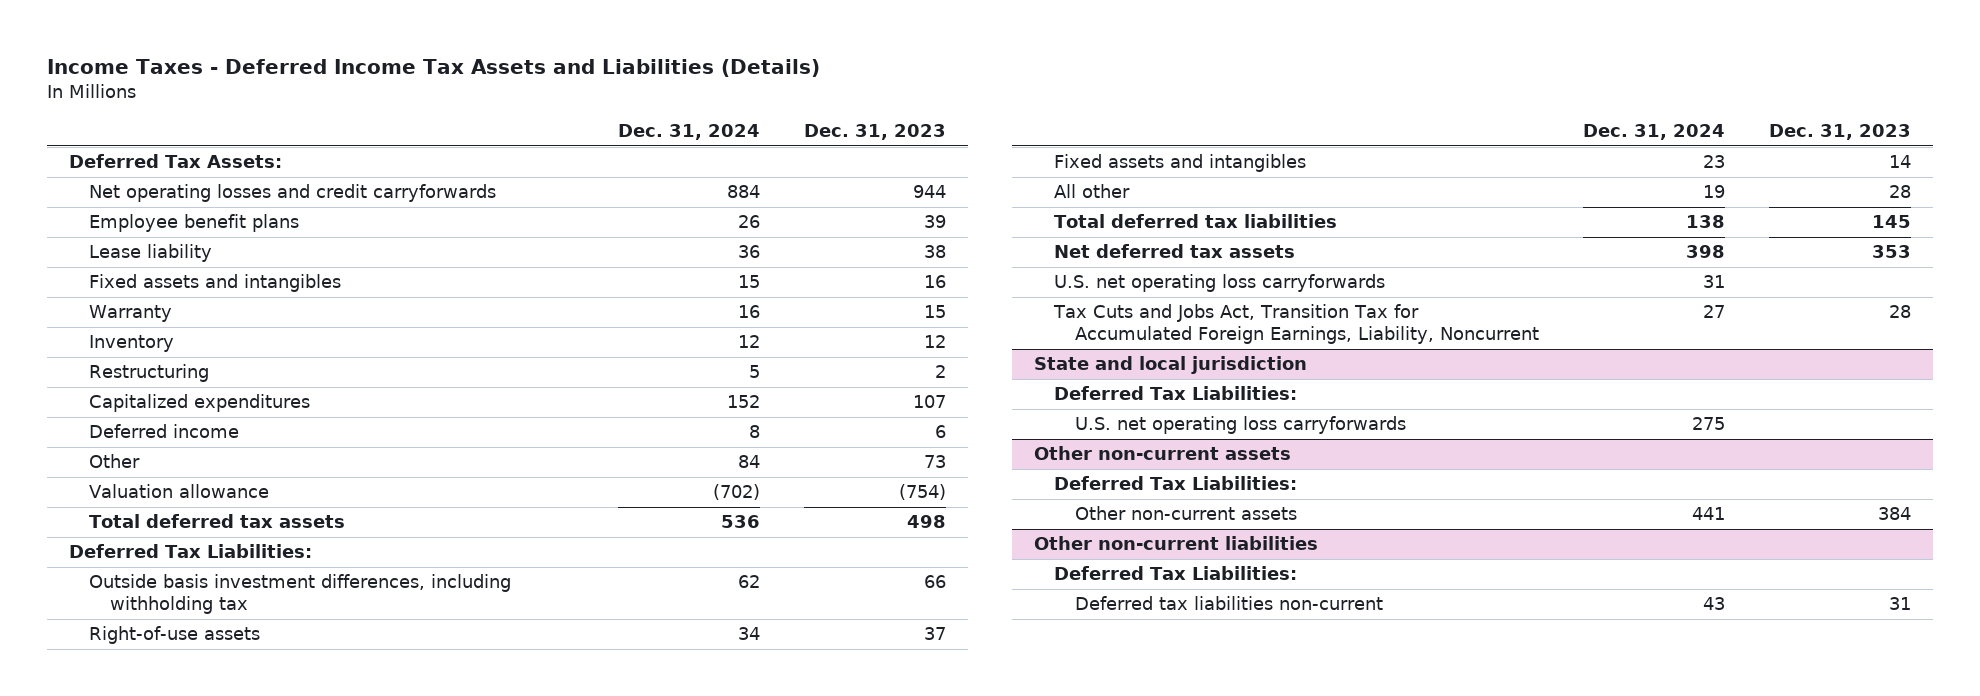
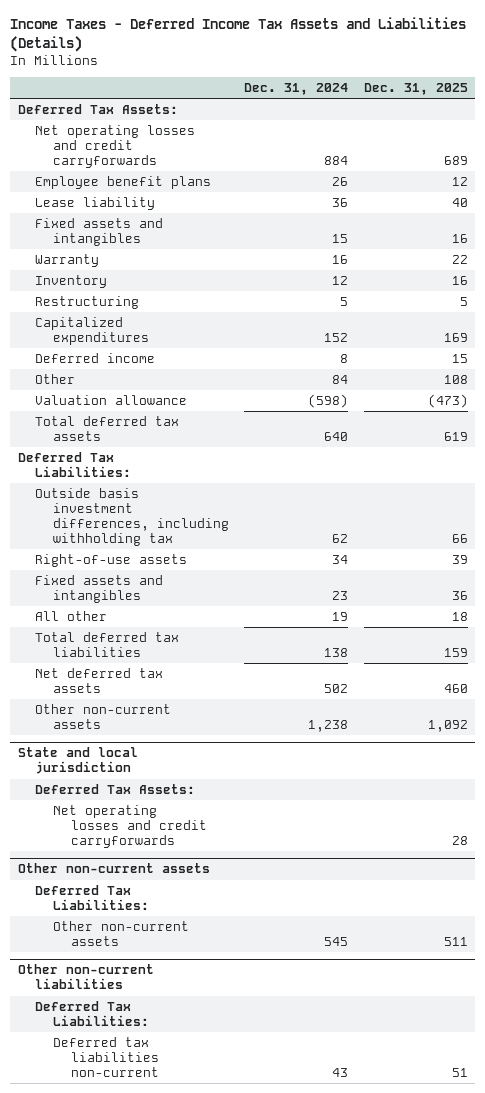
- | Dec. 31, 2024 | Dec. 31, 2023
+ | Dec. 31, 2024 | Dec. 31, 2025
- Valuation allowance | (702) | (754)
- Total deferred tax assets | 536 | 498
+ Valuation allowance | (598) | (473)
+ Total deferred tax assets | 640 | 619
- Net deferred tax assets | 398 | 353
- U.S. net operating loss carryforwards | 31 |
- Tax Cuts and Jobs Act, Transition Tax for Accumulated Foreign Earnings, Liability, Noncurrent | 27 | 28
+ Net deferred tax assets | 502 | 460
+ Other non-current assets | 1,238 | 1,092
@ State and local jurisdiction
- Deferred Tax Liabilities:
- U.S. net operating loss carryforwards | 275 |
+ Deferred Tax Assets:
+ Net operating losses and credit carryforwards | | 28
@ Other non-current assets
- Other non-current assets | 441 | 384
+ Other non-current assets | 545 | 511

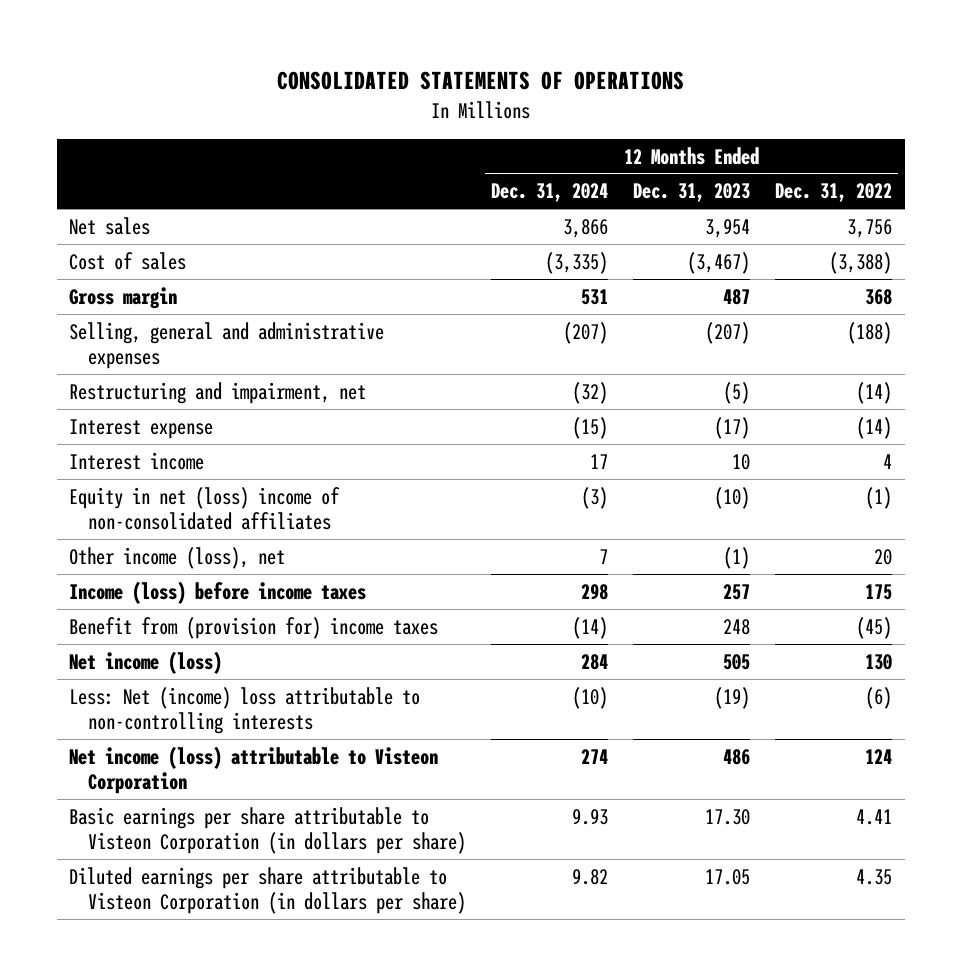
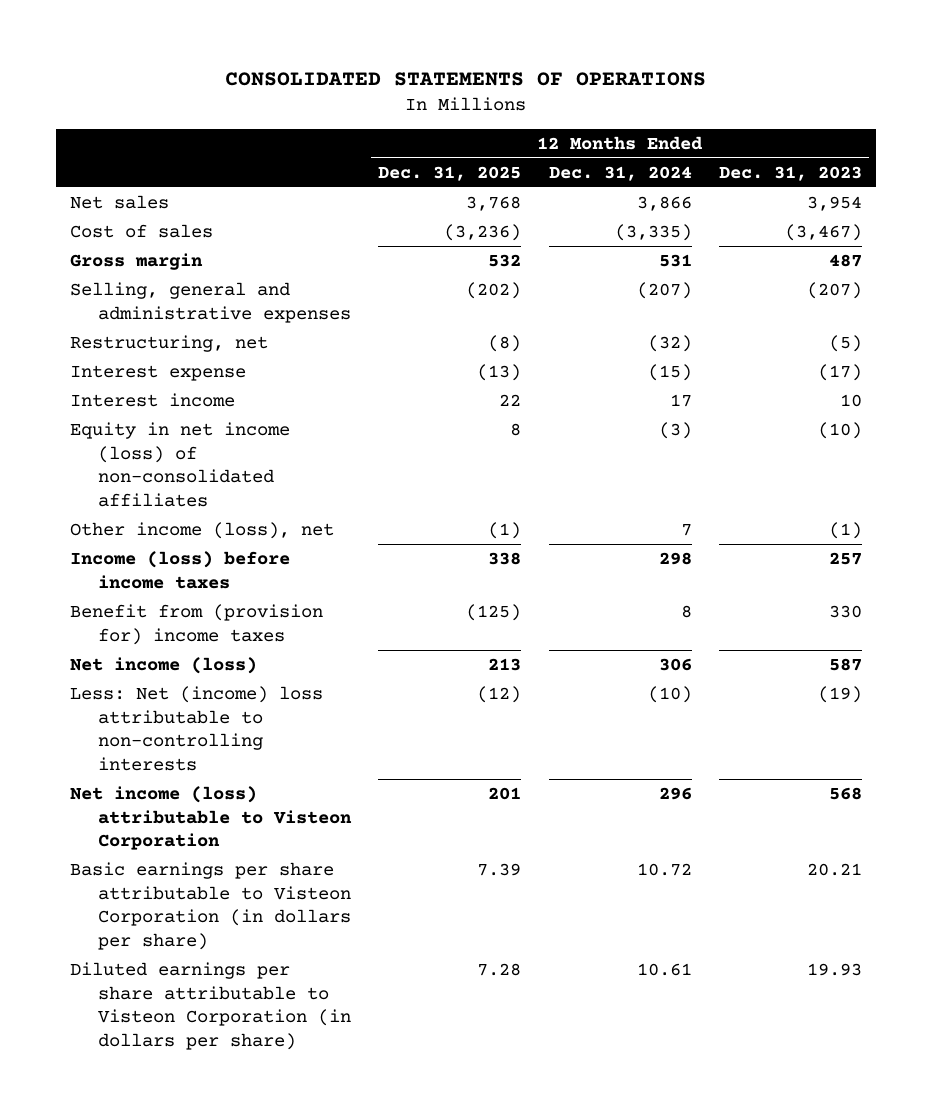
- | 12 Months Ended Dec. 31, 2024 | 12 Months Ended Dec. 31, 2023 | 12 Months Ended Dec. 31, 2022
+ | 12 Months Ended Dec. 31, 2025 | 12 Months Ended Dec. 31, 2024 | 12 Months Ended Dec. 31, 2023
- Restructuring and impairment, net | (32) | (5) | (14)
+ Restructuring, net | (8) | (32) | (5)
- Equity in net (loss) income of non-consolidated affiliates | (3) | (10) | (1)
+ Equity in net income (loss) of non-consolidated affiliates | 8 | (3) | (10)
- Benefit from (provision for) income taxes | (14) | 248 | (45)
- Net income (loss) | 284 | 505 | 130
+ Benefit from (provision for) income taxes | (125) | 8 | 330
+ Net income (loss) | 213 | 306 | 587
- Net income (loss) attributable to Visteon Corporation | 274 | 486 | 124
- Basic earnings per share attributable to Visteon Corporation (in dollars per share) | 9.93 | 17.30 | 4.41
- Diluted earnings per share attributable to Visteon Corporation (in dollars per share) | 9.82 | 17.05 | 4.35
+ Net income (loss) attributable to Visteon Corporation | 201 | 296 | 568
+ Basic earnings per share attributable to Visteon Corporation (in dollars per share) | 7.39 | 10.72 | 20.21
+ Diluted earnings per share attributable to Visteon Corporation (in dollars per share) | 7.28 | 10.61 | 19.93

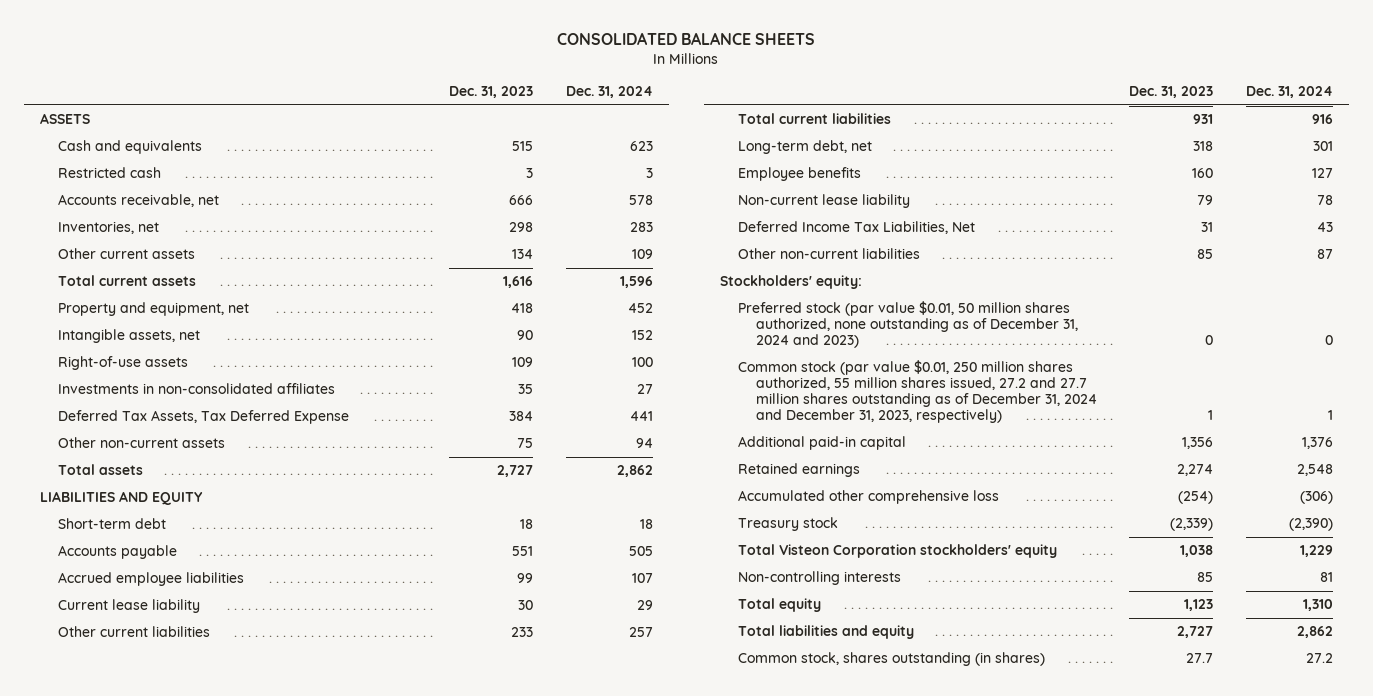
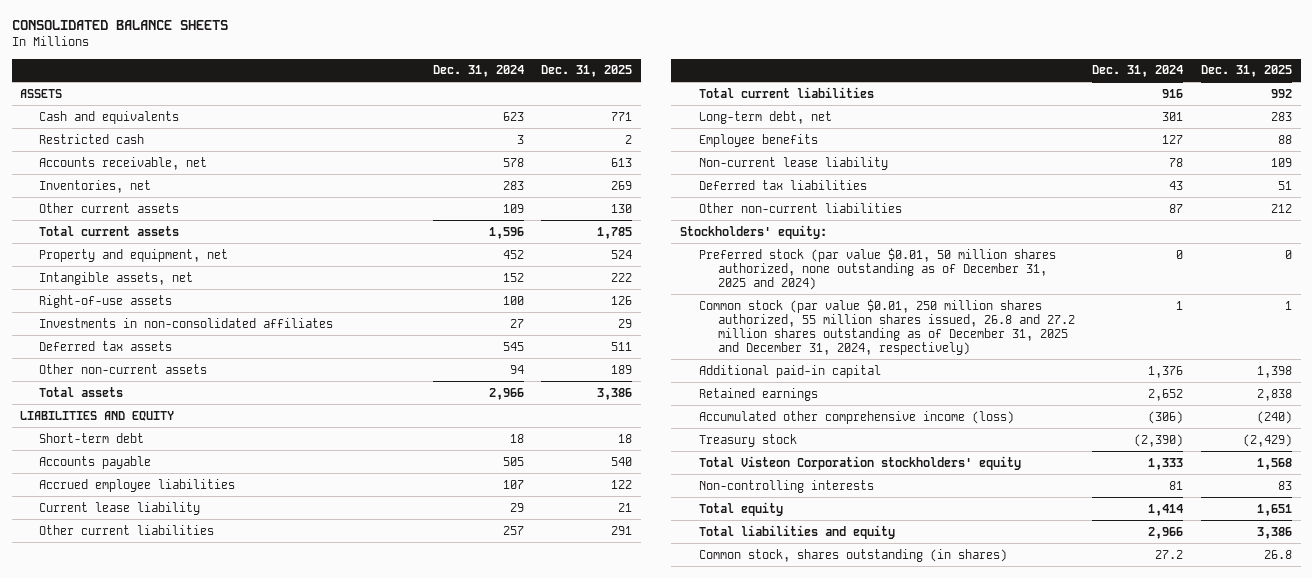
- | Dec. 31, 2023 | Dec. 31, 2024
+ | Dec. 31, 2024 | Dec. 31, 2025
- Deferred Tax Assets, Tax Deferred Expense | 384 | 441
+ Deferred tax assets | 545 | 511
- Total assets | 2,727 | 2,862
+ Total assets | 2,966 | 3,386
- Deferred Income Tax Liabilities, Net | 31 | 43
+ Deferred tax liabilities | 43 | 51
- Preferred stock (par value $0.01, 50 million shares authorized, none outstanding as of December 31, 2024 and 2023) | 0 | 0
- Common stock (par value $0.01, 250 million shares authorized, 55 million shares issued, 27.2 and 27.7 million shares outstanding as of December 31, 2024 and December 31, 2023, respectively) | 1 | 1
+ Preferred stock (par value $0.01, 50 million shares authorized, none outstanding as of December 31, 2025 and 2024) | 0 | 0
+ Common stock (par value $0.01, 250 million shares authorized, 55 million shares issued, 26.8 and 27.2 million shares outstanding as of December 31, 2025 and December 31, 2024, respectively) | 1 | 1
- Retained earnings | 2,274 | 2,548
- Accumulated other comprehensive loss | (254) | (306)
+ Retained earnings | 2,652 | 2,838
+ Accumulated other comprehensive income (loss) | (306) | (240)
- Total Visteon Corporation stockholders' equity | 1,038 | 1,229
+ Total Visteon Corporation stockholders' equity | 1,333 | 1,568
- Total equity | 1,123 | 1,310
- Total liabilities and equity | 2,727 | 2,862
+ Total equity | 1,414 | 1,651
+ Total liabilities and equity | 2,966 | 3,386

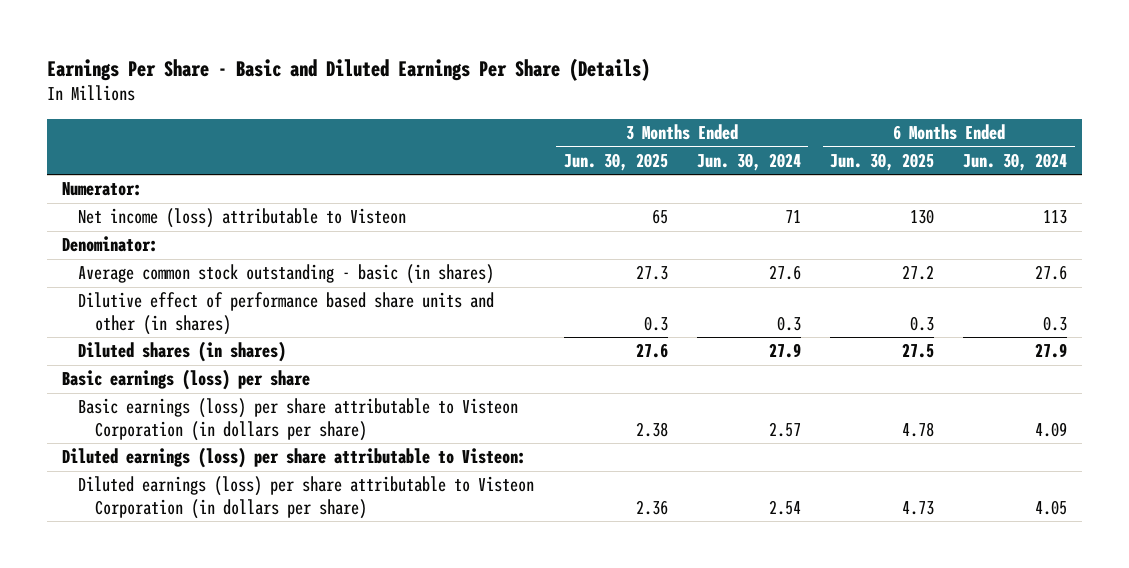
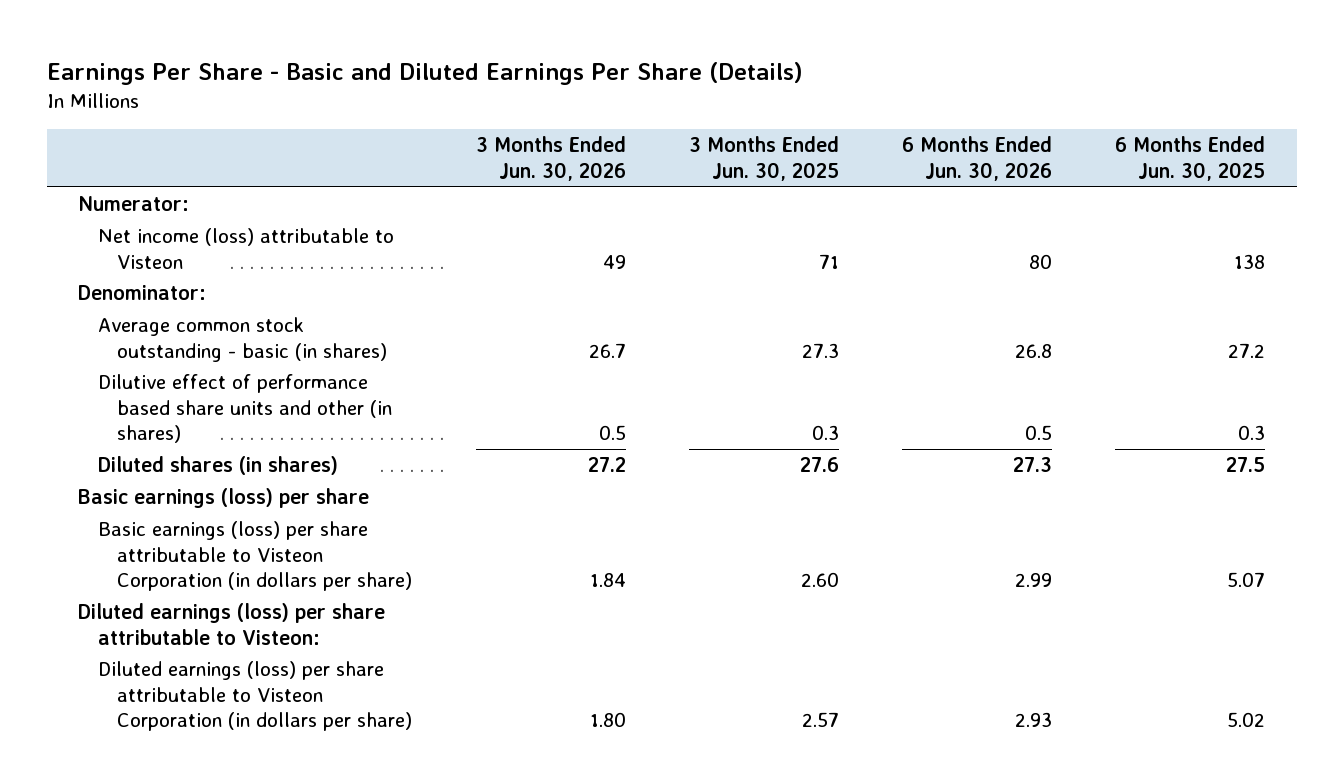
- | 3 Months Ended Jun. 30, 2025 | 3 Months Ended Jun. 30, 2024 | 6 Months Ended Jun. 30, 2025 | 6 Months Ended Jun. 30, 2024
+ | 3 Months Ended Jun. 30, 2026 | 3 Months Ended Jun. 30, 2025 | 6 Months Ended Jun. 30, 2026 | 6 Months Ended Jun. 30, 2025
- Net income (loss) attributable to Visteon | 65 | 71 | 130 | 113
+ Net income (loss) attributable to Visteon | 49 | 71 | 80 | 138
- Basic earnings (loss) per share attributable to Visteon Corporation (in dollars per share) | 2.38 | 2.57 | 4.78 | 4.09
+ Basic earnings (loss) per share attributable to Visteon Corporation (in dollars per share) | 1.84 | 2.60 | 2.99 | 5.07
- Diluted earnings (loss) per share attributable to Visteon Corporation (in dollars per share) | 2.36 | 2.54 | 4.73 | 4.05
+ Diluted earnings (loss) per share attributable to Visteon Corporation (in dollars per share) | 1.80 | 2.57 | 2.93 | 5.02

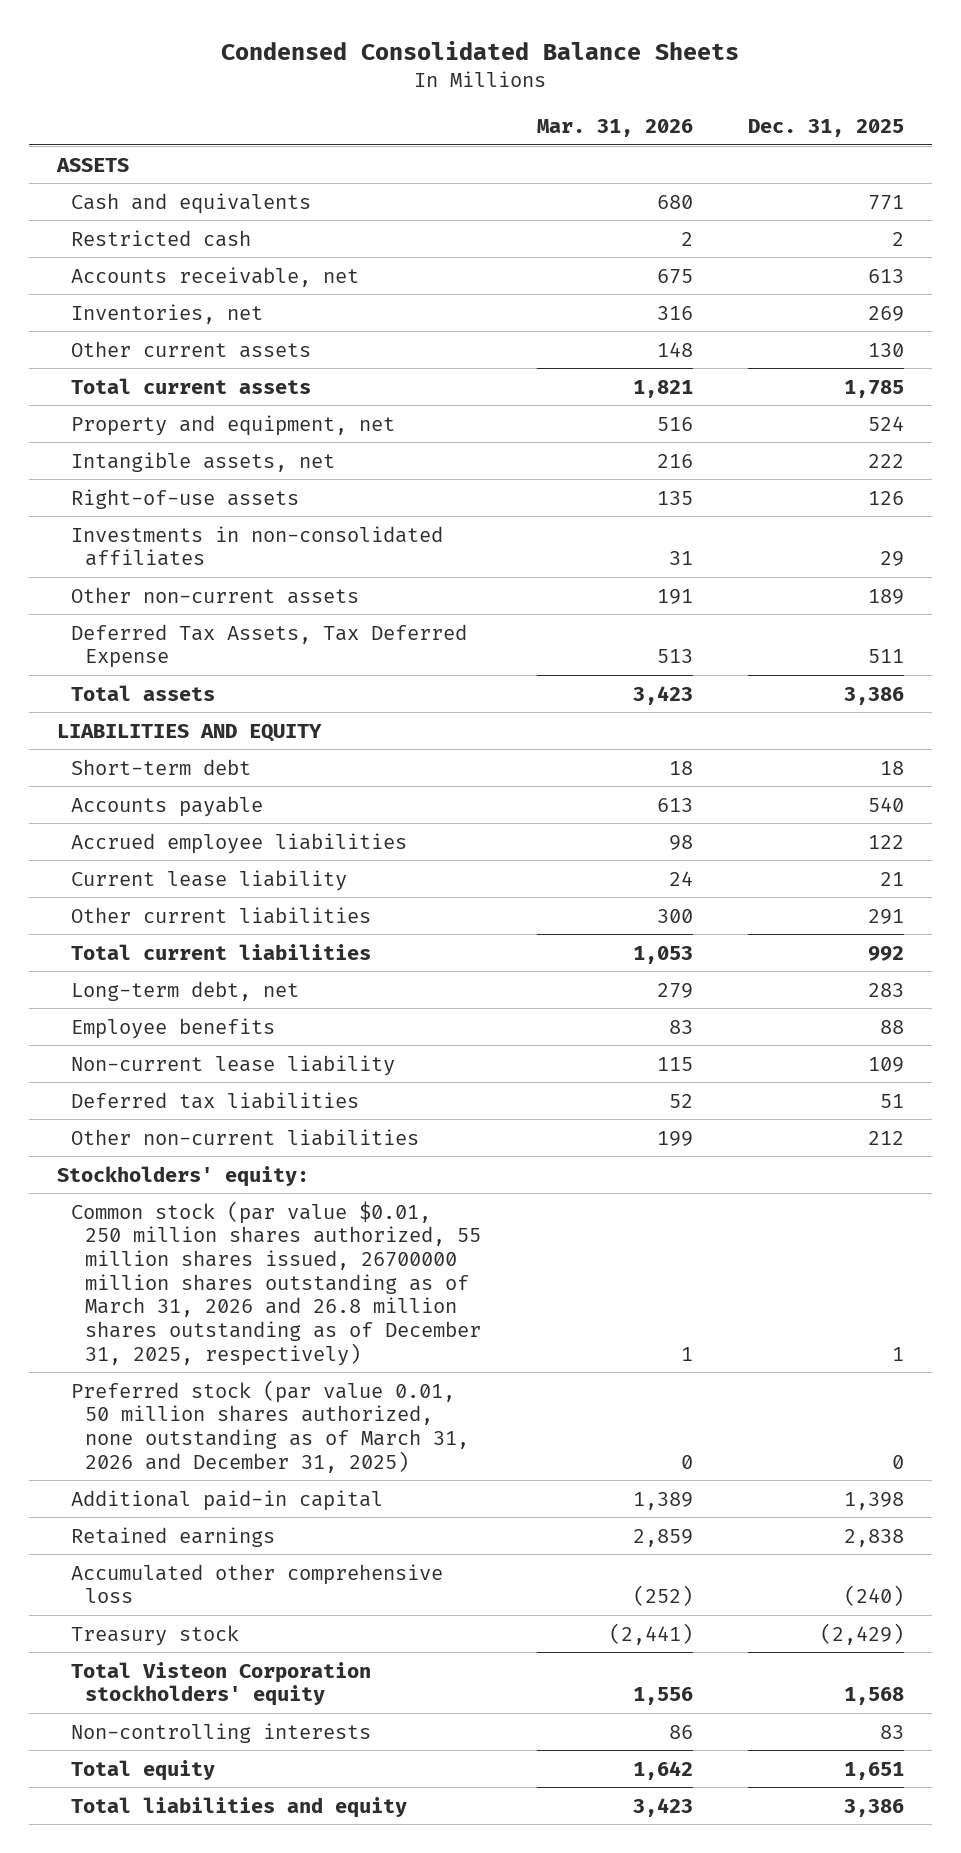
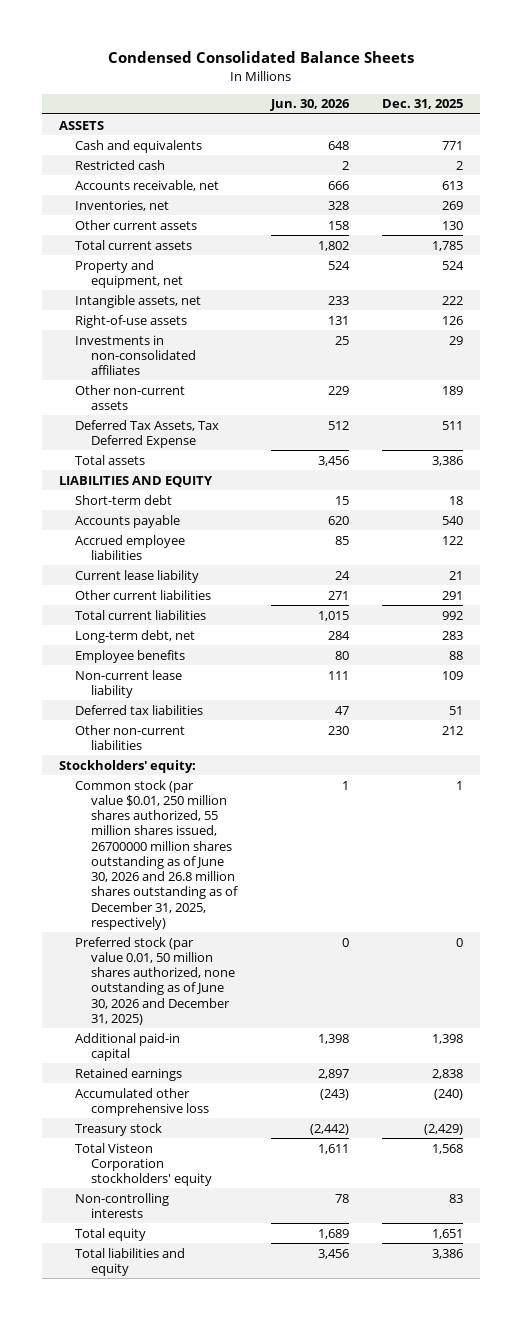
- | Mar. 31, 2026 | Dec. 31, 2025
+ | Jun. 30, 2026 | Dec. 31, 2025
- Common stock (par value $0.01, 250 million shares authorized, 55 million shares issued, 26700000 million shares outstanding as of March 31, 2026 and 26.8 million shares outstanding as of December 31, 2025, respectively) | 1 | 1
- Preferred stock (par value 0.01, 50 million shares authorized, none outstanding as of March 31, 2026 and December 31, 2025) | 0 | 0
+ Common stock (par value $0.01, 250 million shares authorized, 55 million shares issued, 26700000 million shares outstanding as of June 30, 2026 and 26.8 million shares outstanding as of December 31, 2025, respectively) | 1 | 1
+ Preferred stock (par value 0.01, 50 million shares authorized, none outstanding as of June 30, 2026 and December 31, 2025) | 0 | 0

